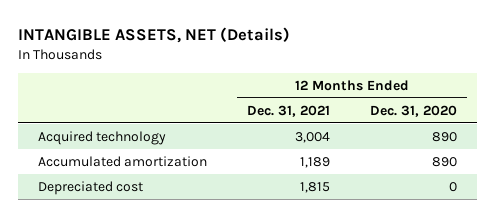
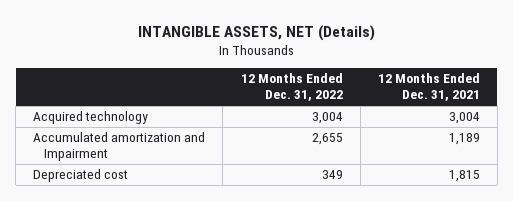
- | 12 Months Ended Dec. 31, 2021 | 12 Months Ended Dec. 31, 2020
+ | 12 Months Ended Dec. 31, 2022 | 12 Months Ended Dec. 31, 2021
- Accumulated amortization | 1,189 | 890
+ Accumulated amortization and Impairment | 2,655 | 1,189

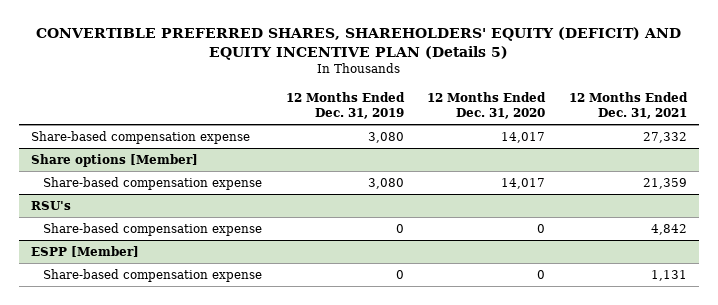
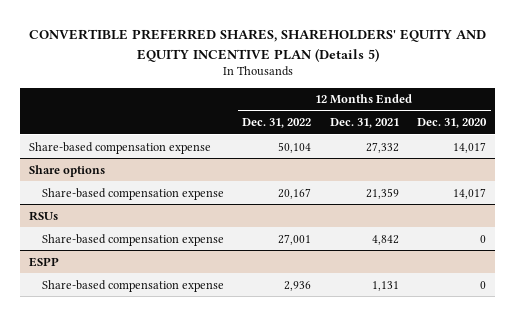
- CONVERTIBLE PREFERRED SHARES, SHAREHOLDERS' EQUITY (DEFICIT) AND EQUITY INCENTIVE PLAN (Details 5)
+ CONVERTIBLE PREFERRED SHARES, SHAREHOLDERS' EQUITY AND EQUITY INCENTIVE PLAN (Details 5)
- | 12 Months Ended Dec. 31, 2019 | 12 Months Ended Dec. 31, 2020 | 12 Months Ended Dec. 31, 2021
+ | 12 Months Ended Dec. 31, 2022 | 12 Months Ended Dec. 31, 2021 | 12 Months Ended Dec. 31, 2020
- Share options [Member]
+ Share options
- RSU's
+ RSUs
- ESPP [Member]
+ ESPP

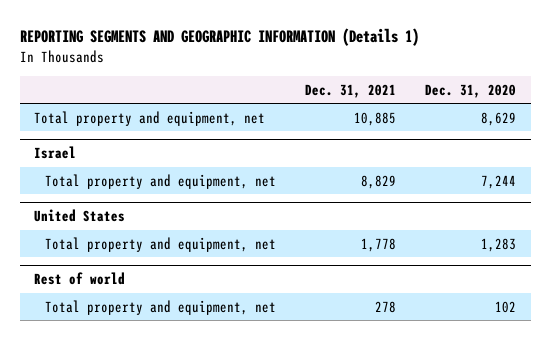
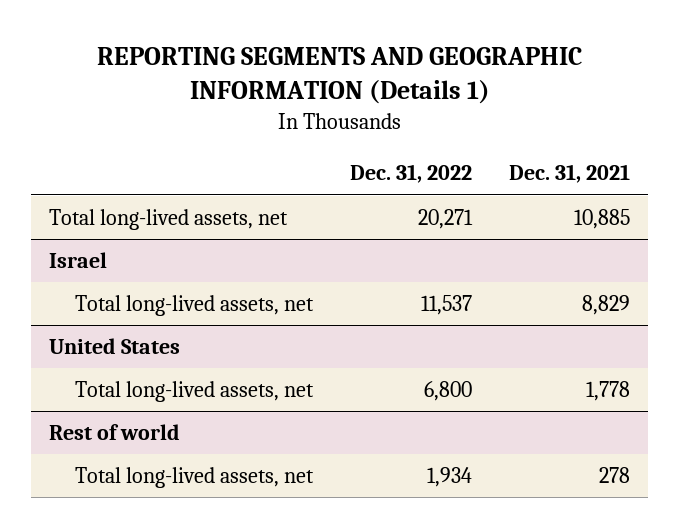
- | Dec. 31, 2021 | Dec. 31, 2020
+ | Dec. 31, 2022 | Dec. 31, 2021
- Total property and equipment, net | 10,885 | 8,629
+ Total long-lived assets, net | 20,271 | 10,885
@ Israel
- Total property and equipment, net | 8,829 | 7,244
+ Total long-lived assets, net | 11,537 | 8,829
@ United States
- Total property and equipment, net | 1,778 | 1,283
+ Total long-lived assets, net | 6,800 | 1,778
@ Rest of world
- Total property and equipment, net | 278 | 102
+ Total long-lived assets, net | 1,934 | 278

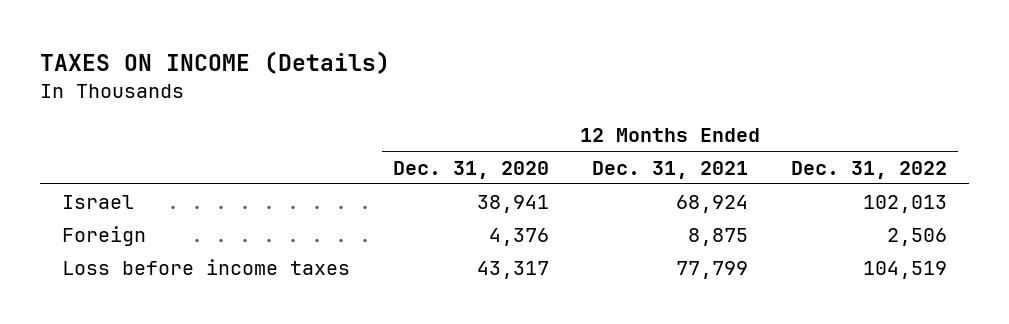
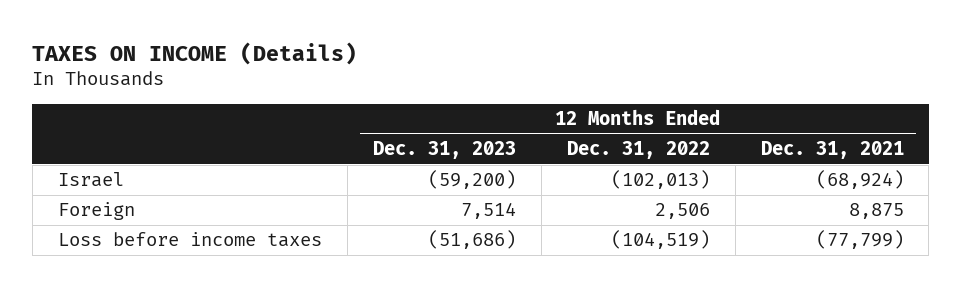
- | 12 Months Ended Dec. 31, 2020 | 12 Months Ended Dec. 31, 2021 | 12 Months Ended Dec. 31, 2022
+ | 12 Months Ended Dec. 31, 2023 | 12 Months Ended Dec. 31, 2022 | 12 Months Ended Dec. 31, 2021
- Israel | 38,941 | 68,924 | 102,013
+ Israel | (59,200) | (102,013) | (68,924)
- Loss before income taxes | 43,317 | 77,799 | 104,519
+ Loss before income taxes | (51,686) | (104,519) | (77,799)

